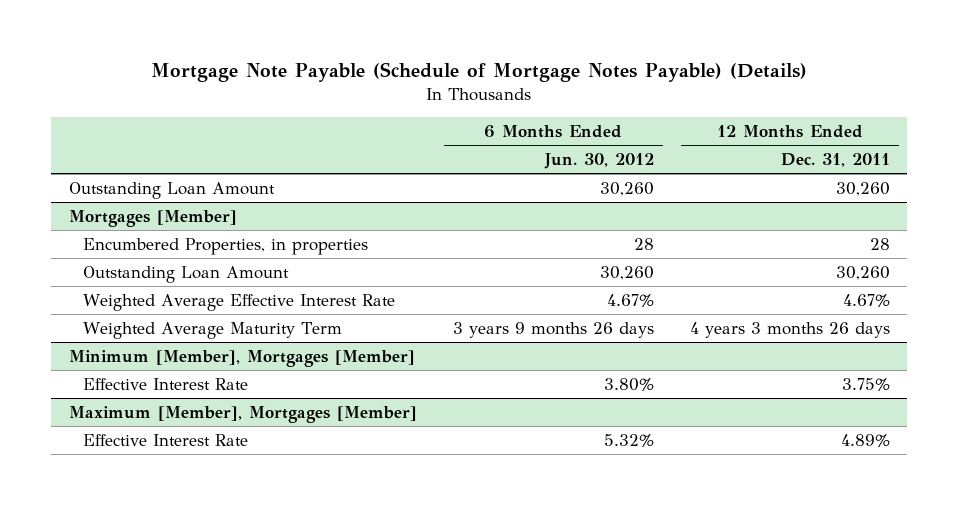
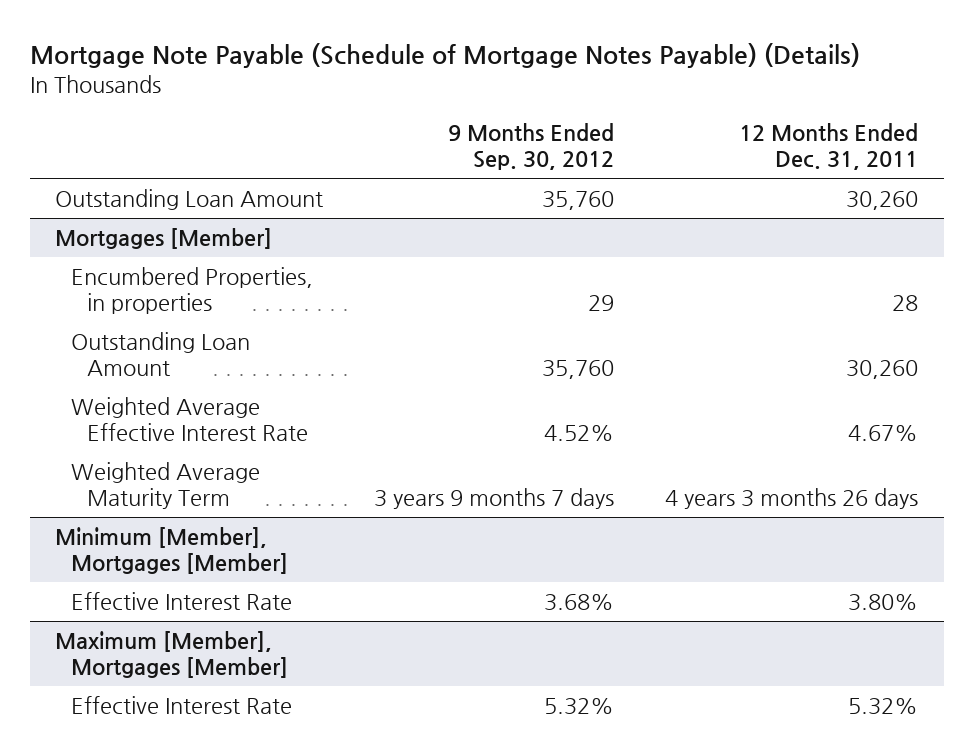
- | 6 Months Ended Jun. 30, 2012 | 12 Months Ended Dec. 31, 2011
+ | 9 Months Ended Sep. 30, 2012 | 12 Months Ended Dec. 31, 2011
@ Minimum [Member], Mortgages [Member]
- Effective Interest Rate | 3.80% | 3.75%
+ Effective Interest Rate | 3.68% | 3.80%
@ Maximum [Member], Mortgages [Member]
- Effective Interest Rate | 5.32% | 4.89%
+ Effective Interest Rate | 5.32% | 5.32%

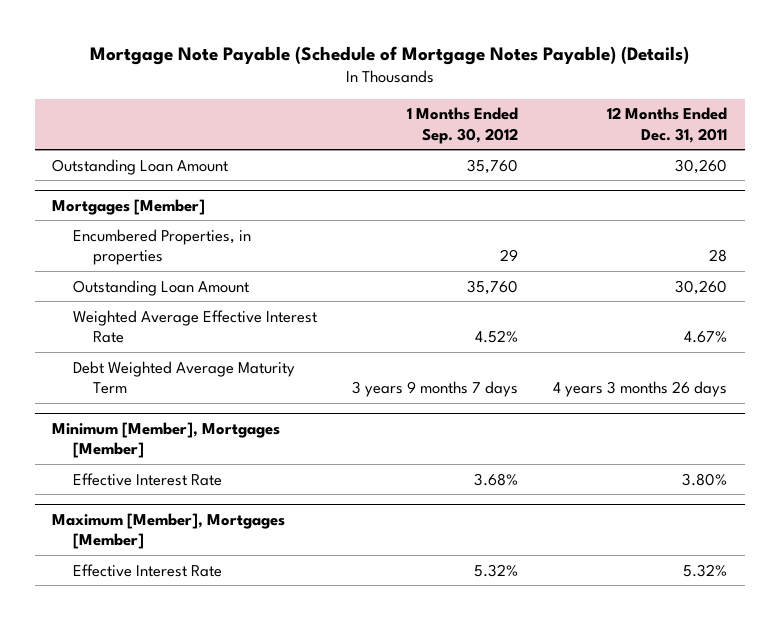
- | 9 Months Ended Sep. 30, 2012 | 12 Months Ended Dec. 31, 2011
+ | 1 Months Ended Sep. 30, 2012 | 12 Months Ended Dec. 31, 2011
@ Mortgages [Member]
- Weighted Average Maturity Term | 3 years 9 months 7 days | 4 years 3 months 26 days
+ Debt Weighted Average Maturity Term | 3 years 9 months 7 days | 4 years 3 months 26 days

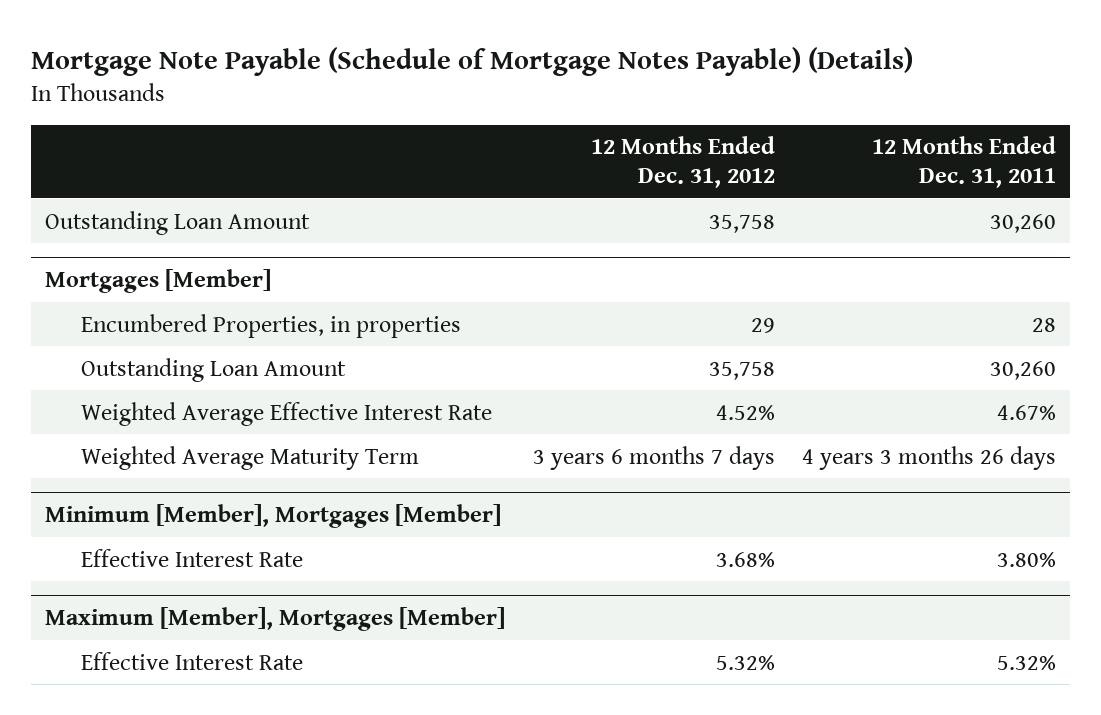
- | 1 Months Ended Sep. 30, 2012 | 12 Months Ended Dec. 31, 2011
+ | 12 Months Ended Dec. 31, 2012 | 12 Months Ended Dec. 31, 2011
@ Mortgages [Member]
- Debt Weighted Average Maturity Term | 3 years 9 months 7 days | 4 years 3 months 26 days
+ Weighted Average Maturity Term | 3 years 6 months 7 days | 4 years 3 months 26 days

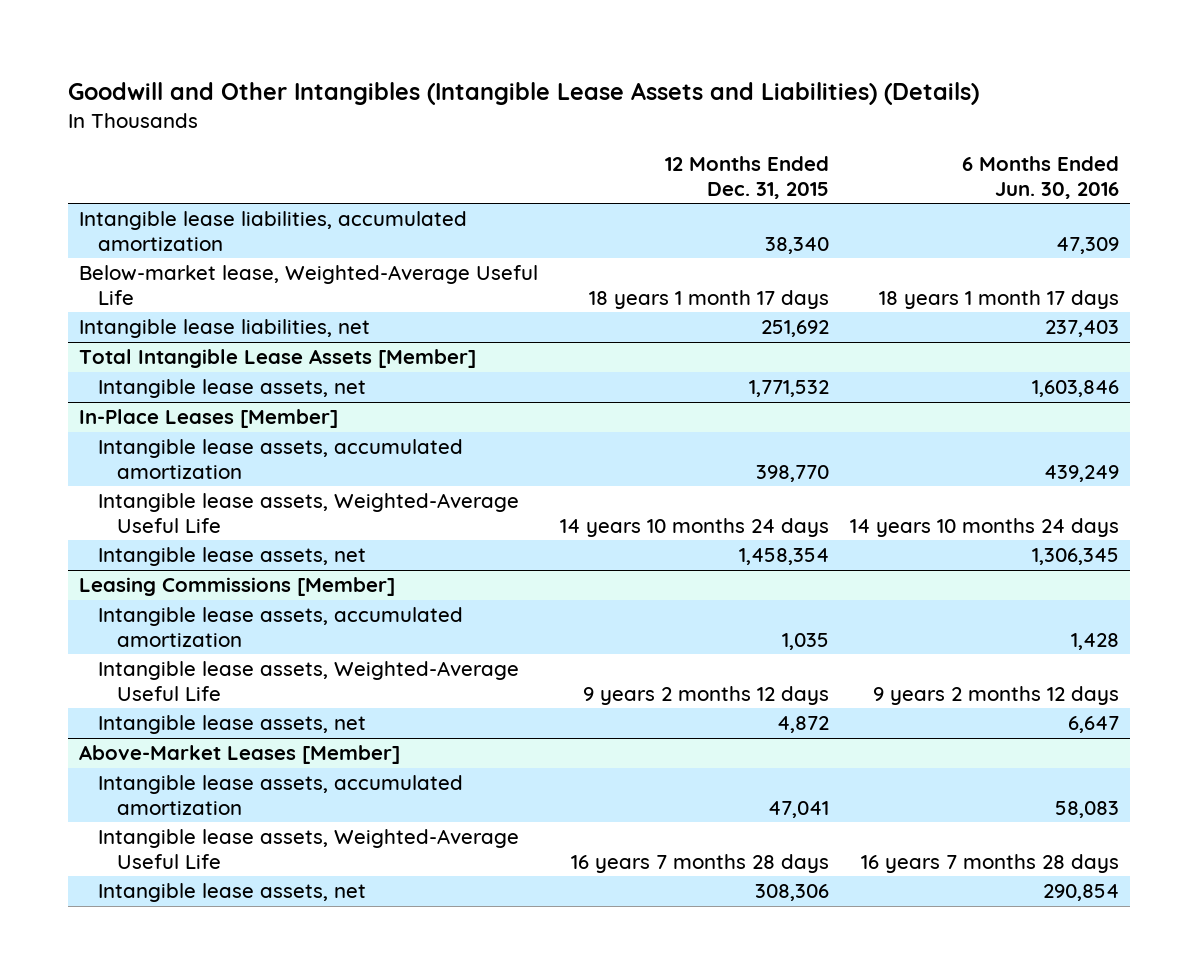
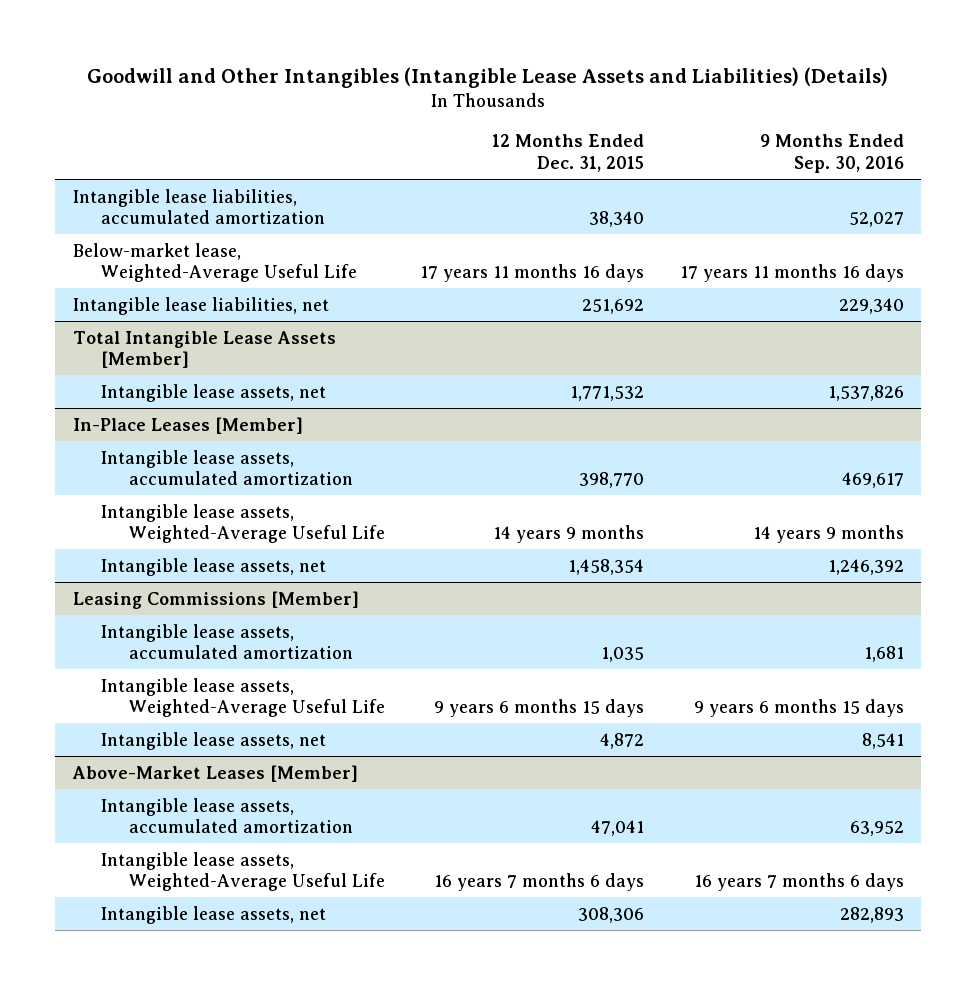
- | 12 Months Ended Dec. 31, 2015 | 6 Months Ended Jun. 30, 2016
+ | 12 Months Ended Dec. 31, 2015 | 9 Months Ended Sep. 30, 2016
- Below-market lease, Weighted-Average Useful Life | 18 years 1 month 17 days | 18 years 1 month 17 days
+ Below-market lease, Weighted-Average Useful Life | 17 years 11 months 16 days | 17 years 11 months 16 days
@ In-Place Leases [Member]
- Intangible lease assets, Weighted-Average Useful Life | 14 years 10 months 24 days | 14 years 10 months 24 days
+ Intangible lease assets, Weighted-Average Useful Life | 14 years 9 months | 14 years 9 months
@ Leasing Commissions [Member]
- Intangible lease assets, Weighted-Average Useful Life | 9 years 2 months 12 days | 9 years 2 months 12 days
+ Intangible lease assets, Weighted-Average Useful Life | 9 years 6 months 15 days | 9 years 6 months 15 days
@ Above-Market Leases [Member]
- Intangible lease assets, Weighted-Average Useful Life | 16 years 7 months 28 days | 16 years 7 months 28 days
+ Intangible lease assets, Weighted-Average Useful Life | 16 years 7 months 6 days | 16 years 7 months 6 days

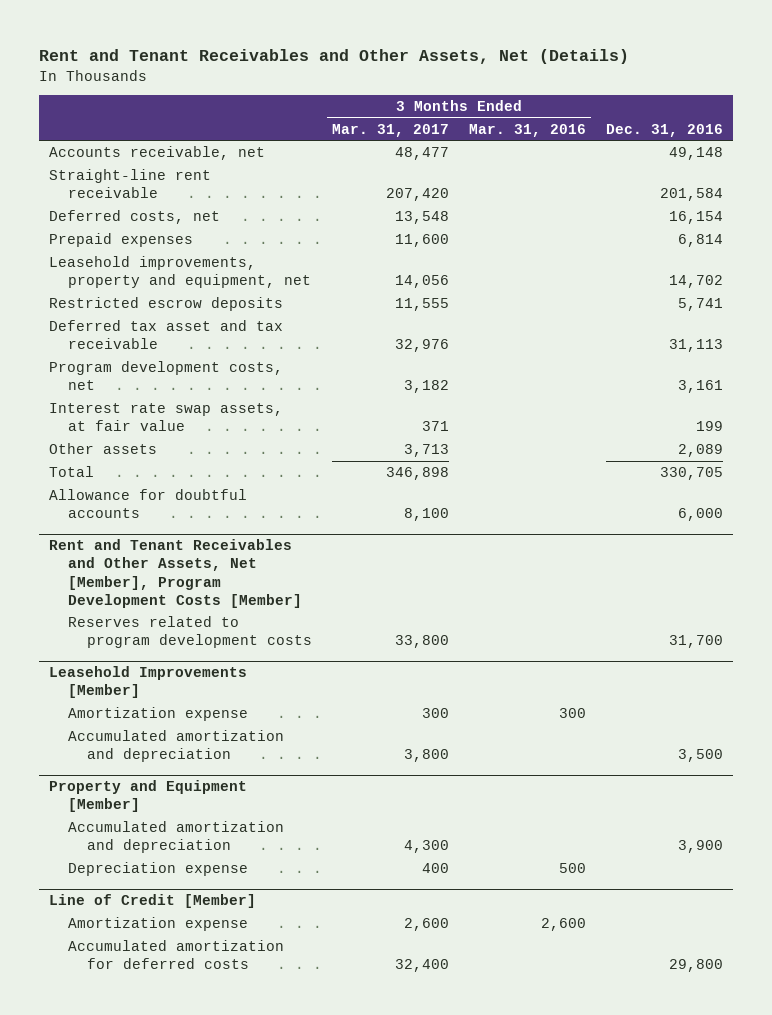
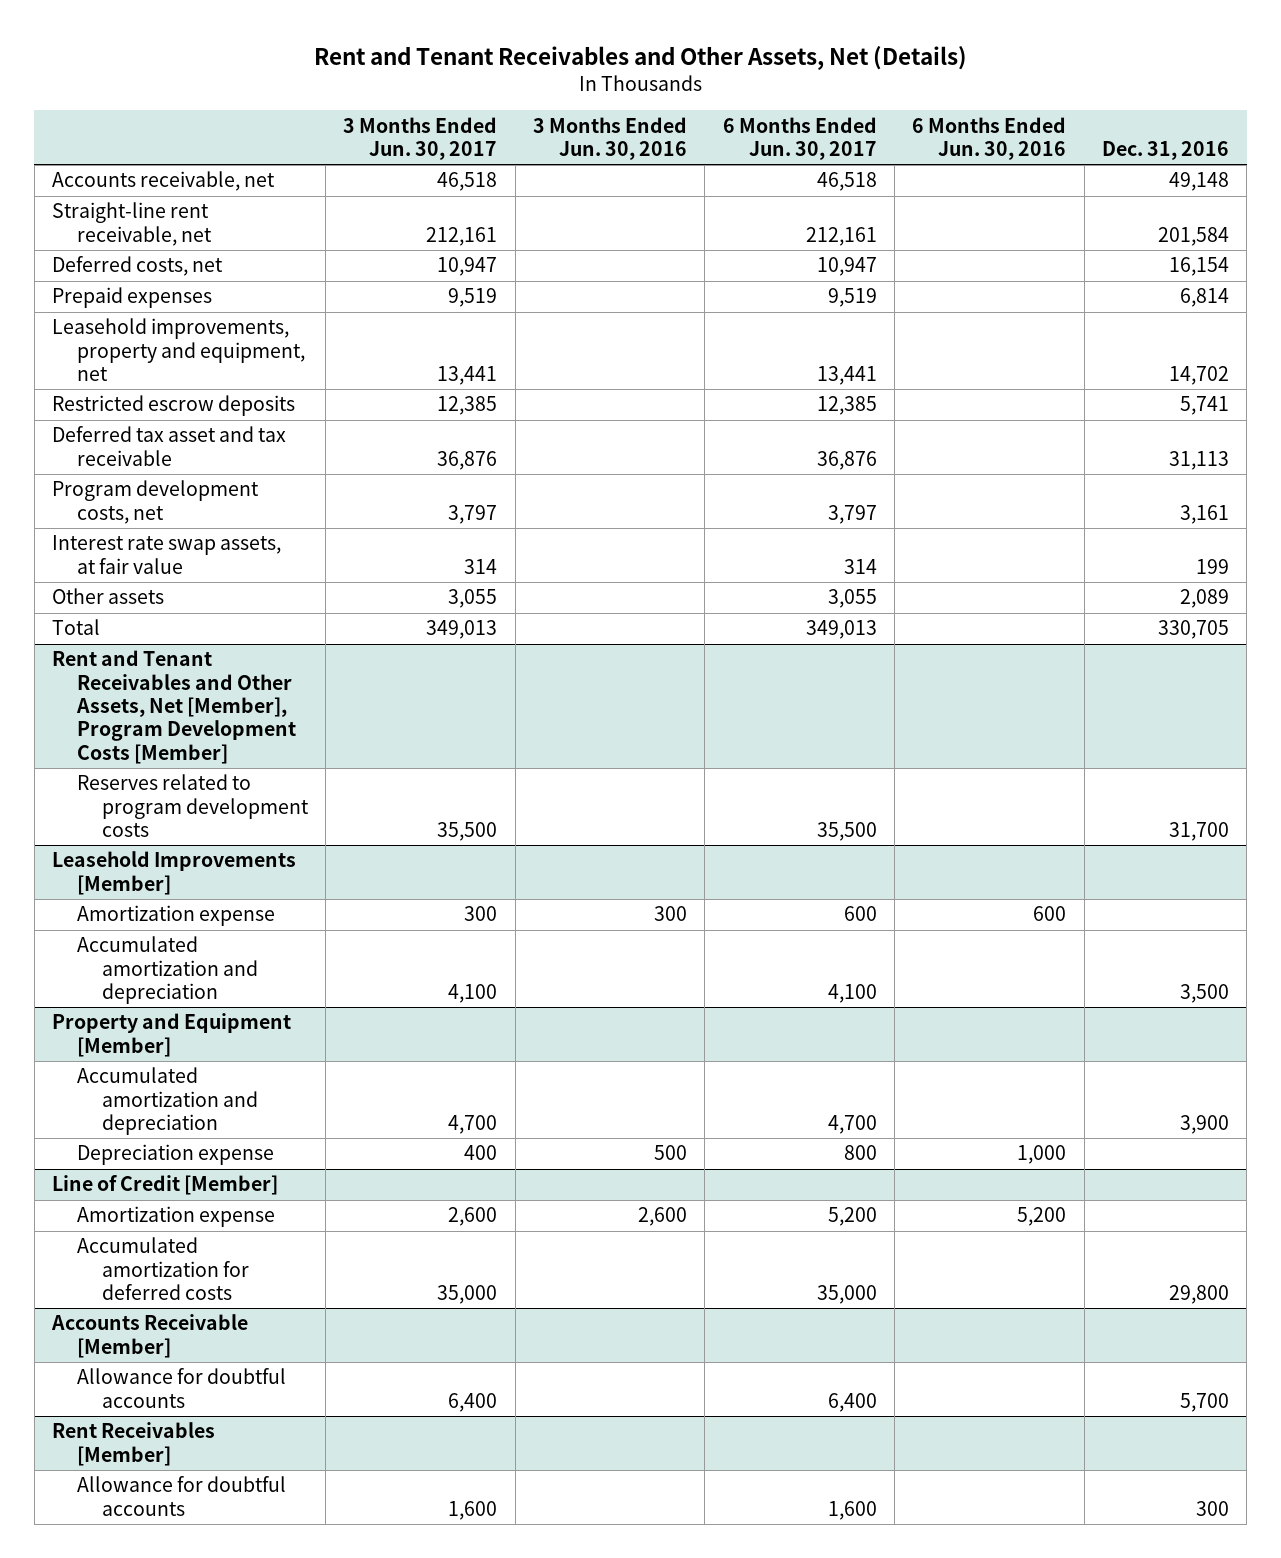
- | 3 Months Ended Mar. 31, 2017 | 3 Months Ended Mar. 31, 2016 | Dec. 31, 2016
+ | 3 Months Ended Jun. 30, 2017 | 3 Months Ended Jun. 30, 2016 | 6 Months Ended Jun. 30, 2017 | 6 Months Ended Jun. 30, 2016 | Dec. 31, 2016
- Straight-line rent receivable | 207,420 | | 201,584
+ Straight-line rent receivable, net | 212,161 | | 212,161 | | 201,584
- Allowance for doubtful accounts | 8,100 | | 6,000
+ Accounts Receivable [Member]
+ Allowance for doubtful accounts | 6,400 | | 6,400 | | 5,700
+ Rent Receivables [Member]
+ Allowance for doubtful accounts | 1,600 | | 1,600 | | 300

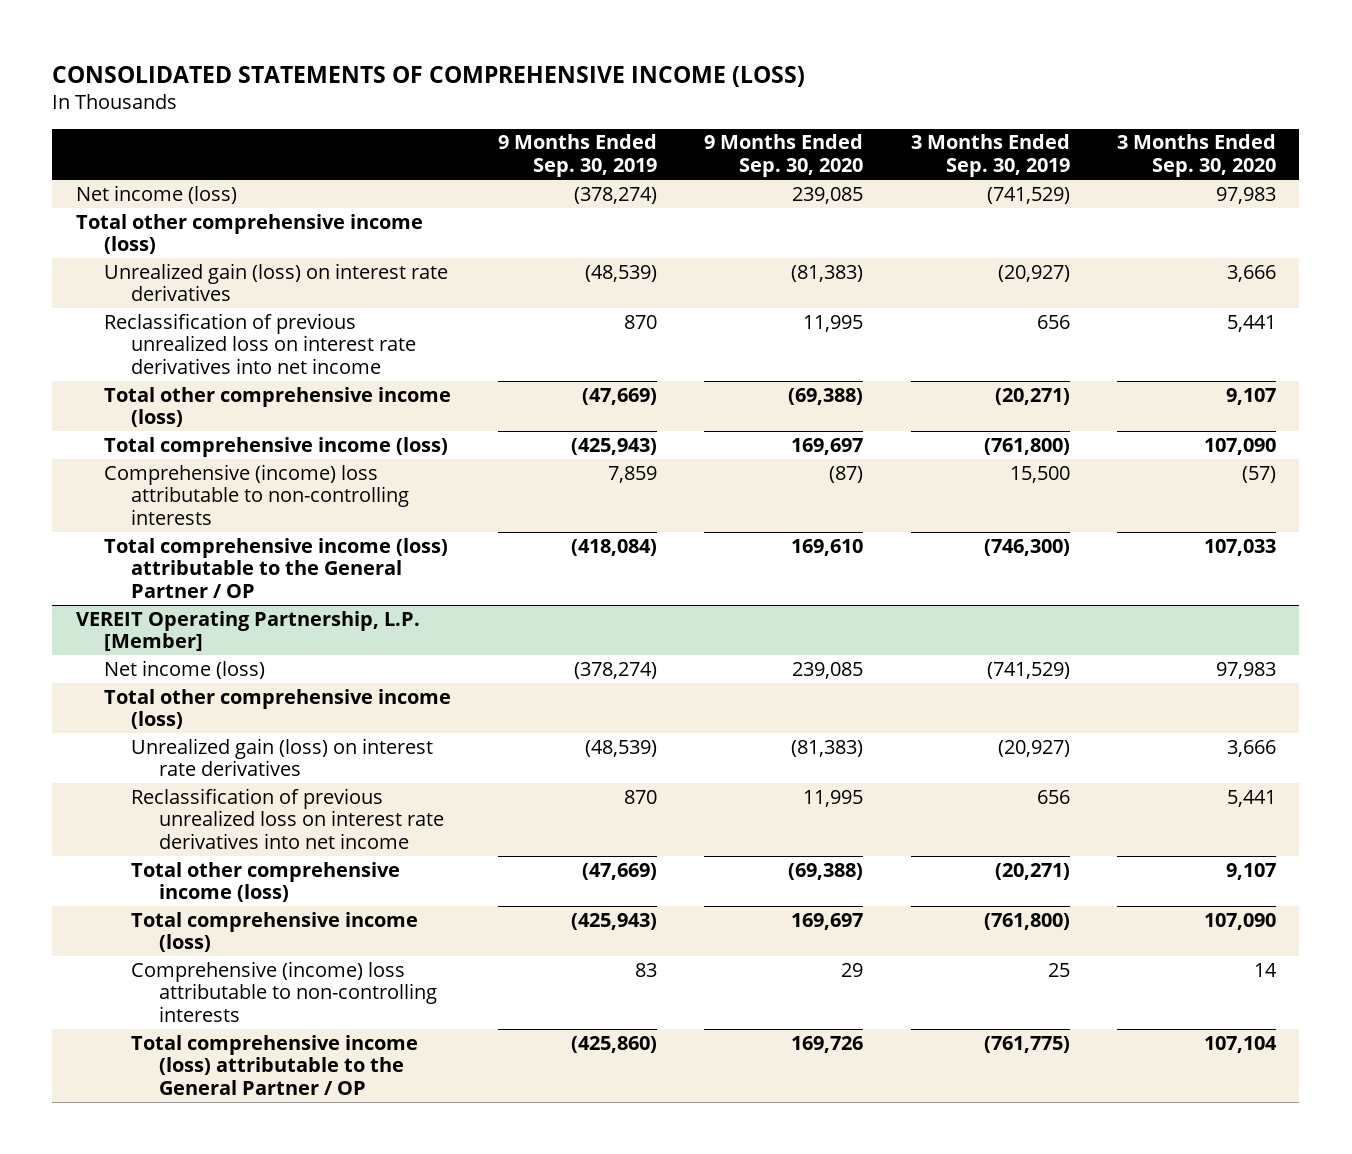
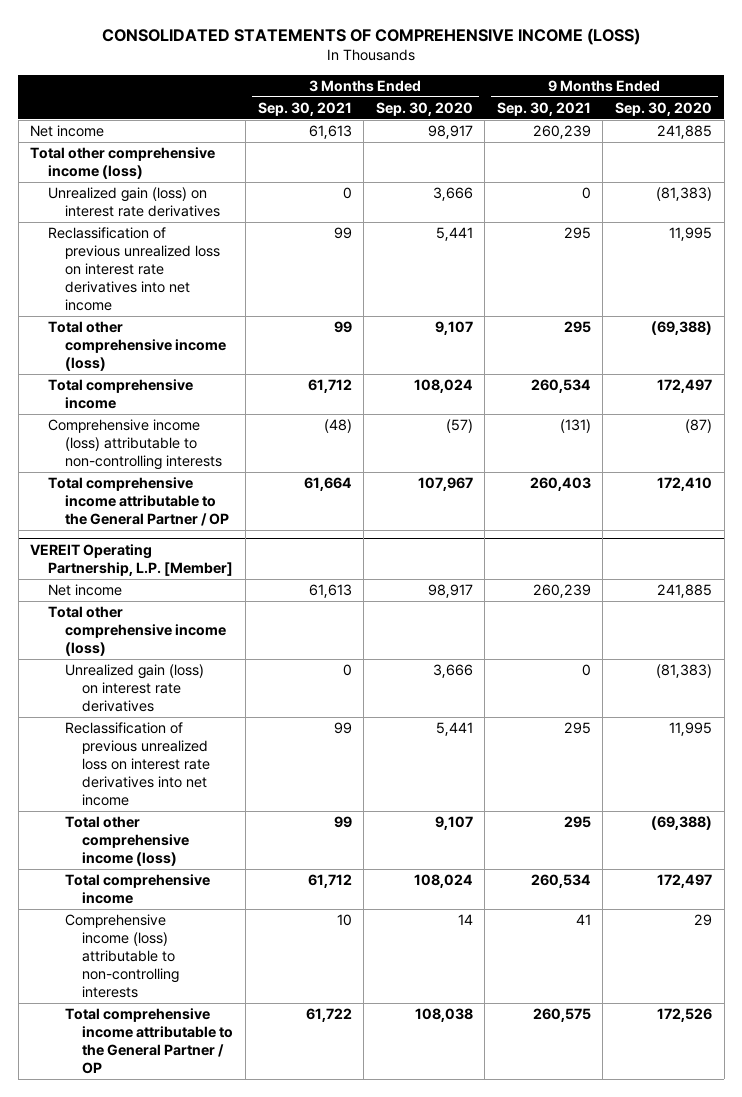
- | 9 Months Ended Sep. 30, 2019 | 9 Months Ended Sep. 30, 2020 | 3 Months Ended Sep. 30, 2019 | 3 Months Ended Sep. 30, 2020
+ | 3 Months Ended Sep. 30, 2021 | 3 Months Ended Sep. 30, 2020 | 9 Months Ended Sep. 30, 2021 | 9 Months Ended Sep. 30, 2020
- Net income (loss) | (378,274) | 239,085 | (741,529) | 97,983
+ Net income | 61,613 | 98,917 | 260,239 | 241,885
- Total comprehensive income (loss) | (425,943) | 169,697 | (761,800) | 107,090
- Comprehensive (income) loss attributable to non-controlling interests | 7,859 | (87) | 15,500 | (57)
- Total comprehensive income (loss) attributable to the General Partner / OP | (418,084) | 169,610 | (746,300) | 107,033
+ Total comprehensive income | 61,712 | 108,024 | 260,534 | 172,497
+ Comprehensive income (loss) attributable to non-controlling interests | (48) | (57) | (131) | (87)
+ Total comprehensive income attributable to the General Partner / OP | 61,664 | 107,967 | 260,403 | 172,410
@ VEREIT Operating Partnership, L.P. [Member]
- Net income (loss) | (378,274) | 239,085 | (741,529) | 97,983
+ Net income | 61,613 | 98,917 | 260,239 | 241,885
- Total comprehensive income (loss) | (425,943) | 169,697 | (761,800) | 107,090
- Comprehensive (income) loss attributable to non-controlling interests | 83 | 29 | 25 | 14
- Total comprehensive income (loss) attributable to the General Partner / OP | (425,860) | 169,726 | (761,775) | 107,104
+ Total comprehensive income | 61,712 | 108,024 | 260,534 | 172,497
+ Comprehensive income (loss) attributable to non-controlling interests | 10 | 14 | 41 | 29
+ Total comprehensive income attributable to the General Partner / OP | 61,722 | 108,038 | 260,575 | 172,526

